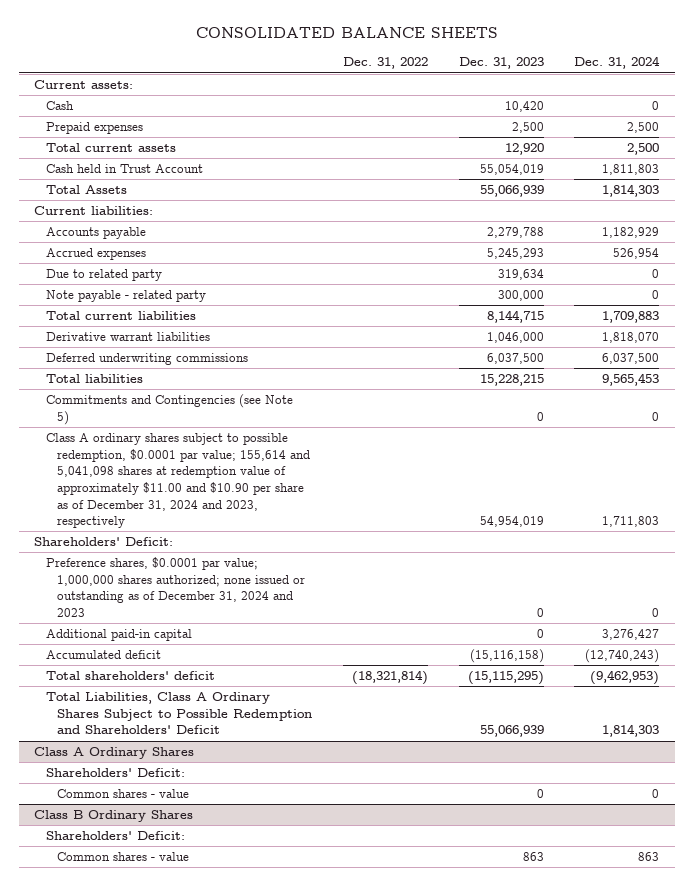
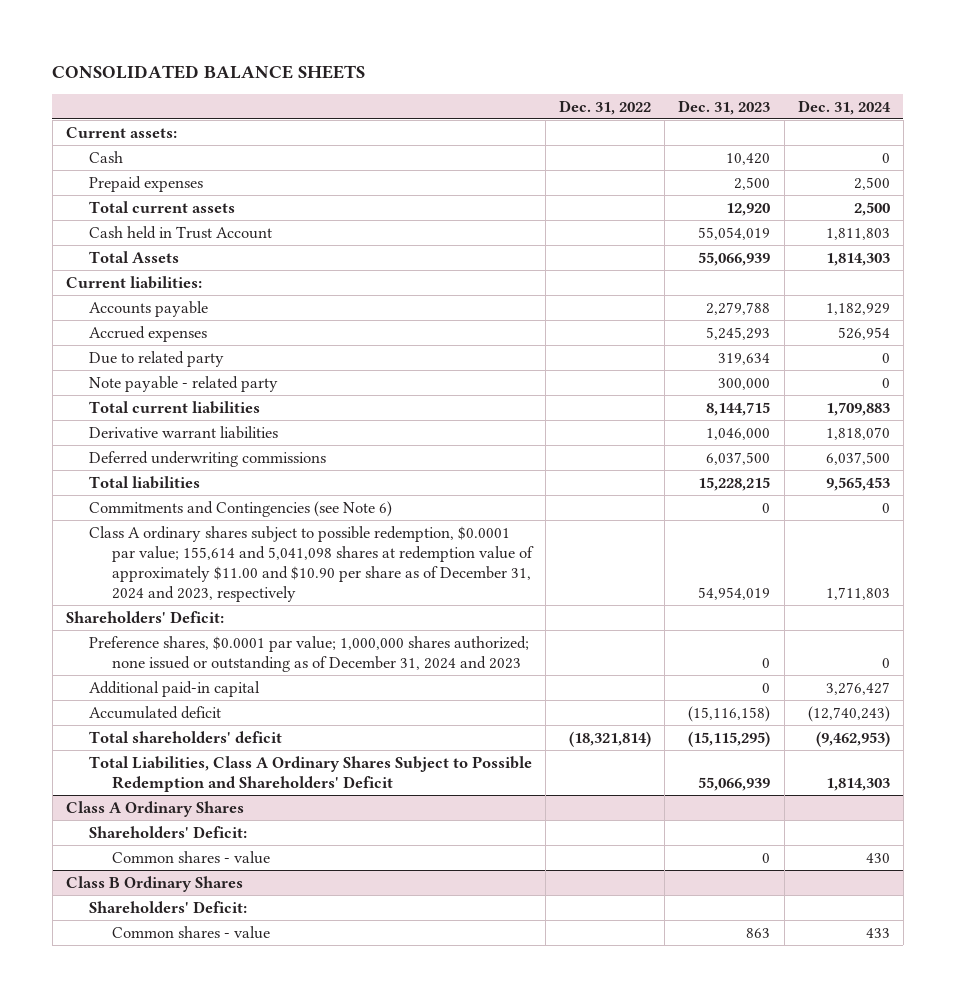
- Commitments and Contingencies (see Note 5) | | 0 | 0
+ Commitments and Contingencies (see Note 6) | | 0 | 0
@ Class A Ordinary Shares
- Common shares - value | | 0 | 0
+ Common shares - value | | 0 | 430
@ Class B Ordinary Shares
- Common shares - value | | 863 | 863
+ Common shares - value | | 863 | 433

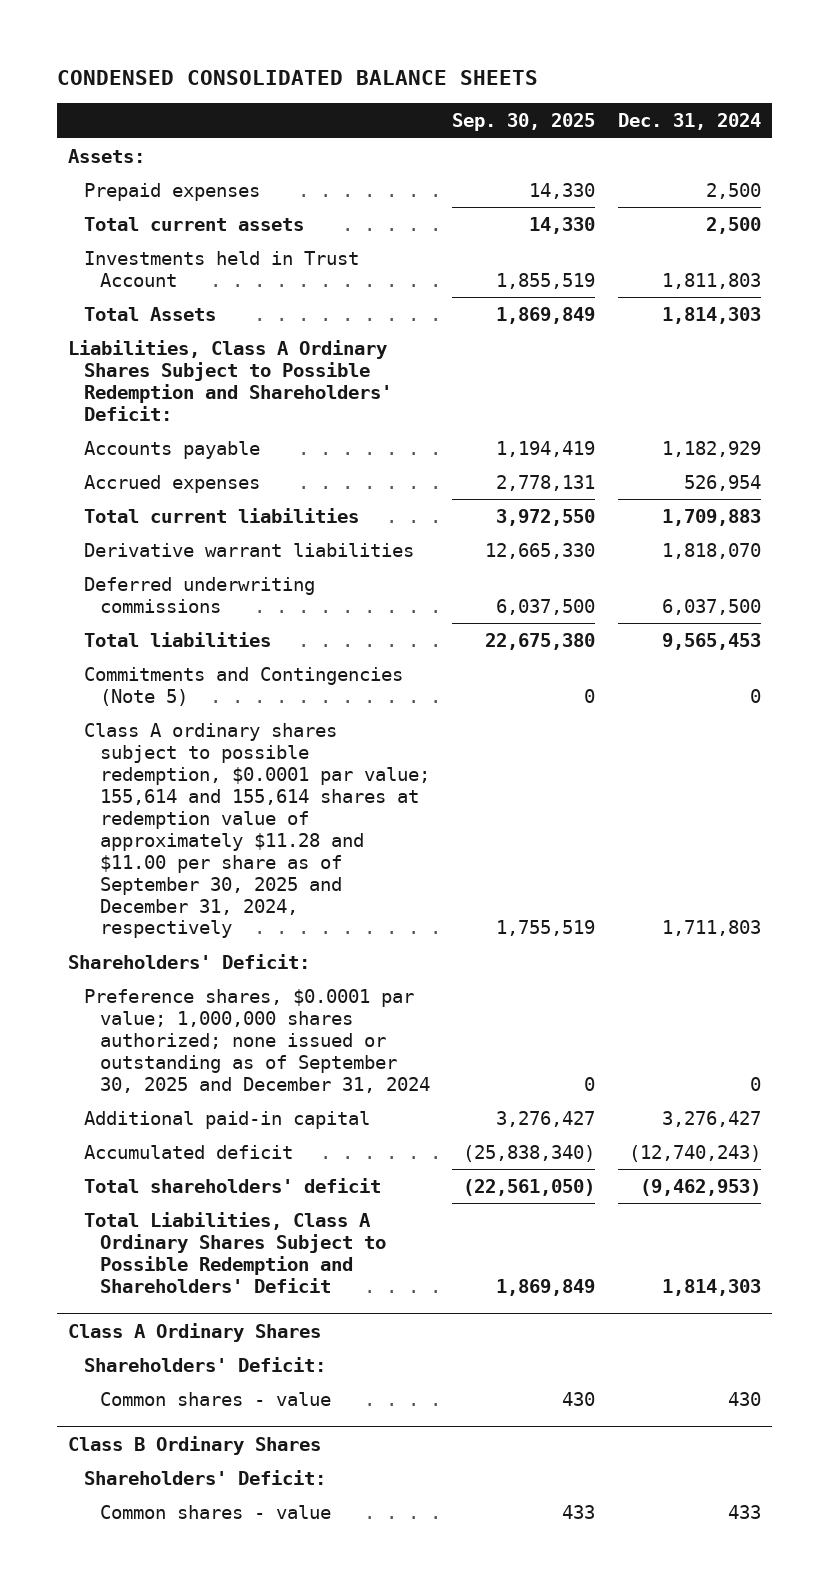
- CONSOLIDATED BALANCE SHEETS
+ CONDENSED CONSOLIDATED BALANCE SHEETS
- | Dec. 31, 2022 | Dec. 31, 2023 | Dec. 31, 2024
+ | Sep. 30, 2025 | Dec. 31, 2024
- Current assets:
- Cash | | 10,420 | 0
+ Assets:
- Cash held in Trust Account | | 55,054,019 | 1,811,803
+ Investments held in Trust Account | 1,855,519 | 1,811,803
- Current liabilities:
+ Liabilities, Class A Ordinary Shares Subject to Possible Redemption and Shareholders' Deficit:
- Due to related party | | 319,634 | 0
- Note payable - related party | | 300,000 | 0
- Commitments and Contingencies (see Note 6) | | 0 | 0
- Class A ordinary shares subject to possible redemption, $0.0001 par value; 155,614 and 5,041,098 shares at redemption value of approximately $11.00 and $10.90 per share as of December 31, 2024 and 2023, respectively | | 54,954,019 | 1,711,803
+ Commitments and Contingencies (Note 5) | 0 | 0
+ Class A ordinary shares subject to possible redemption, $0.0001 par value; 155,614 and 155,614 shares at redemption value of approximately $11.28 and $11.00 per share as of September 30, 2025 and December 31, 2024, respectively | 1,755,519 | 1,711,803
- Preference shares, $0.0001 par value; 1,000,000 shares authorized; none issued or outstanding as of December 31, 2024 and 2023 | | 0 | 0
+ Preference shares, $0.0001 par value; 1,000,000 shares authorized; none issued or outstanding as of September 30, 2025 and December 31, 2024 | 0 | 0

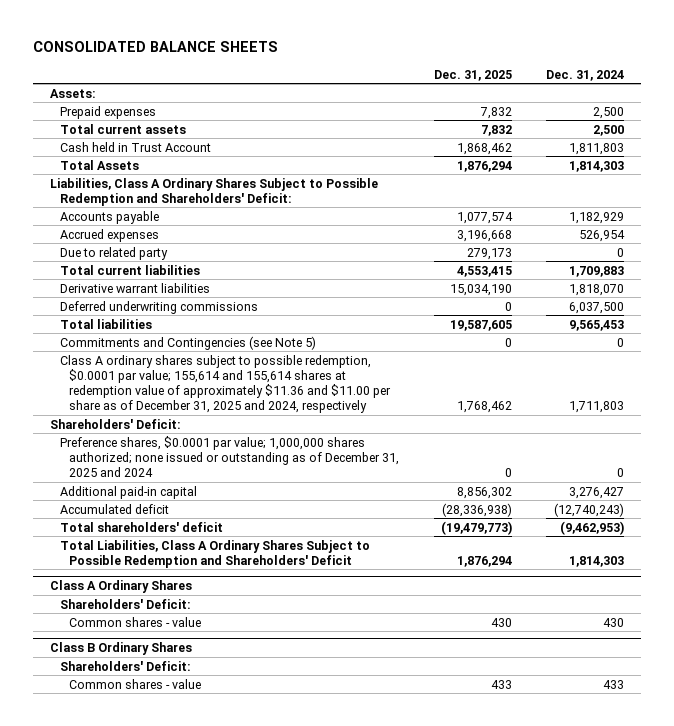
- CONDENSED CONSOLIDATED BALANCE SHEETS
+ CONSOLIDATED BALANCE SHEETS
- | Sep. 30, 2025 | Dec. 31, 2024
+ | Dec. 31, 2025 | Dec. 31, 2024
- Investments held in Trust Account | 1,855,519 | 1,811,803
+ Cash held in Trust Account | 1,868,462 | 1,811,803
+ Due to related party | 279,173 | 0
- Commitments and Contingencies (Note 5) | 0 | 0
- Class A ordinary shares subject to possible redemption, $0.0001 par value; 155,614 and 155,614 shares at redemption value of approximately $11.28 and $11.00 per share as of September 30, 2025 and December 31, 2024, respectively | 1,755,519 | 1,711,803
+ Commitments and Contingencies (see Note 5) | 0 | 0
+ Class A ordinary shares subject to possible redemption, $0.0001 par value; 155,614 and 155,614 shares at redemption value of approximately $11.36 and $11.00 per share as of December 31, 2025 and 2024, respectively | 1,768,462 | 1,711,803
- Preference shares, $0.0001 par value; 1,000,000 shares authorized; none issued or outstanding as of September 30, 2025 and December 31, 2024 | 0 | 0
+ Preference shares, $0.0001 par value; 1,000,000 shares authorized; none issued or outstanding as of December 31, 2025 and 2024 | 0 | 0

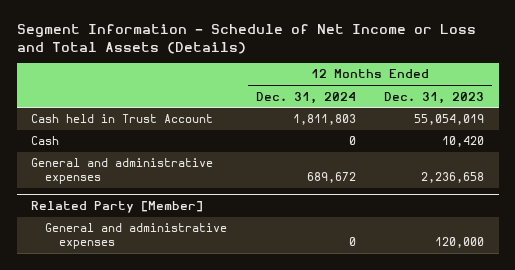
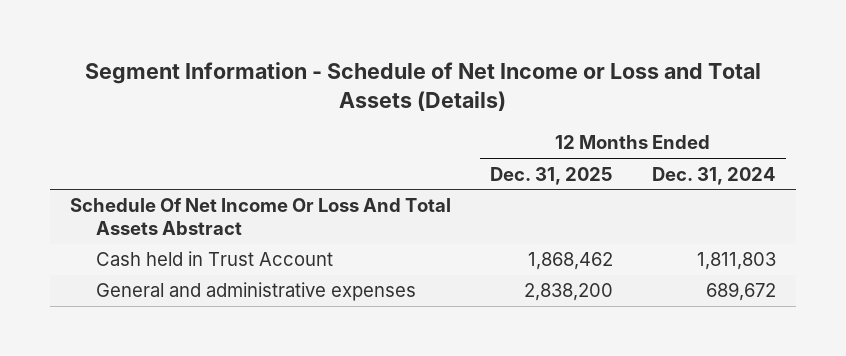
- | 12 Months Ended Dec. 31, 2024 | 12 Months Ended Dec. 31, 2023
+ | 12 Months Ended Dec. 31, 2025 | 12 Months Ended Dec. 31, 2024
+ Schedule Of Net Income Or Loss And Total Assets Abstract
- Cash | 0 | 10,420
- Related Party [Member]
- General and administrative expenses | 0 | 120,000

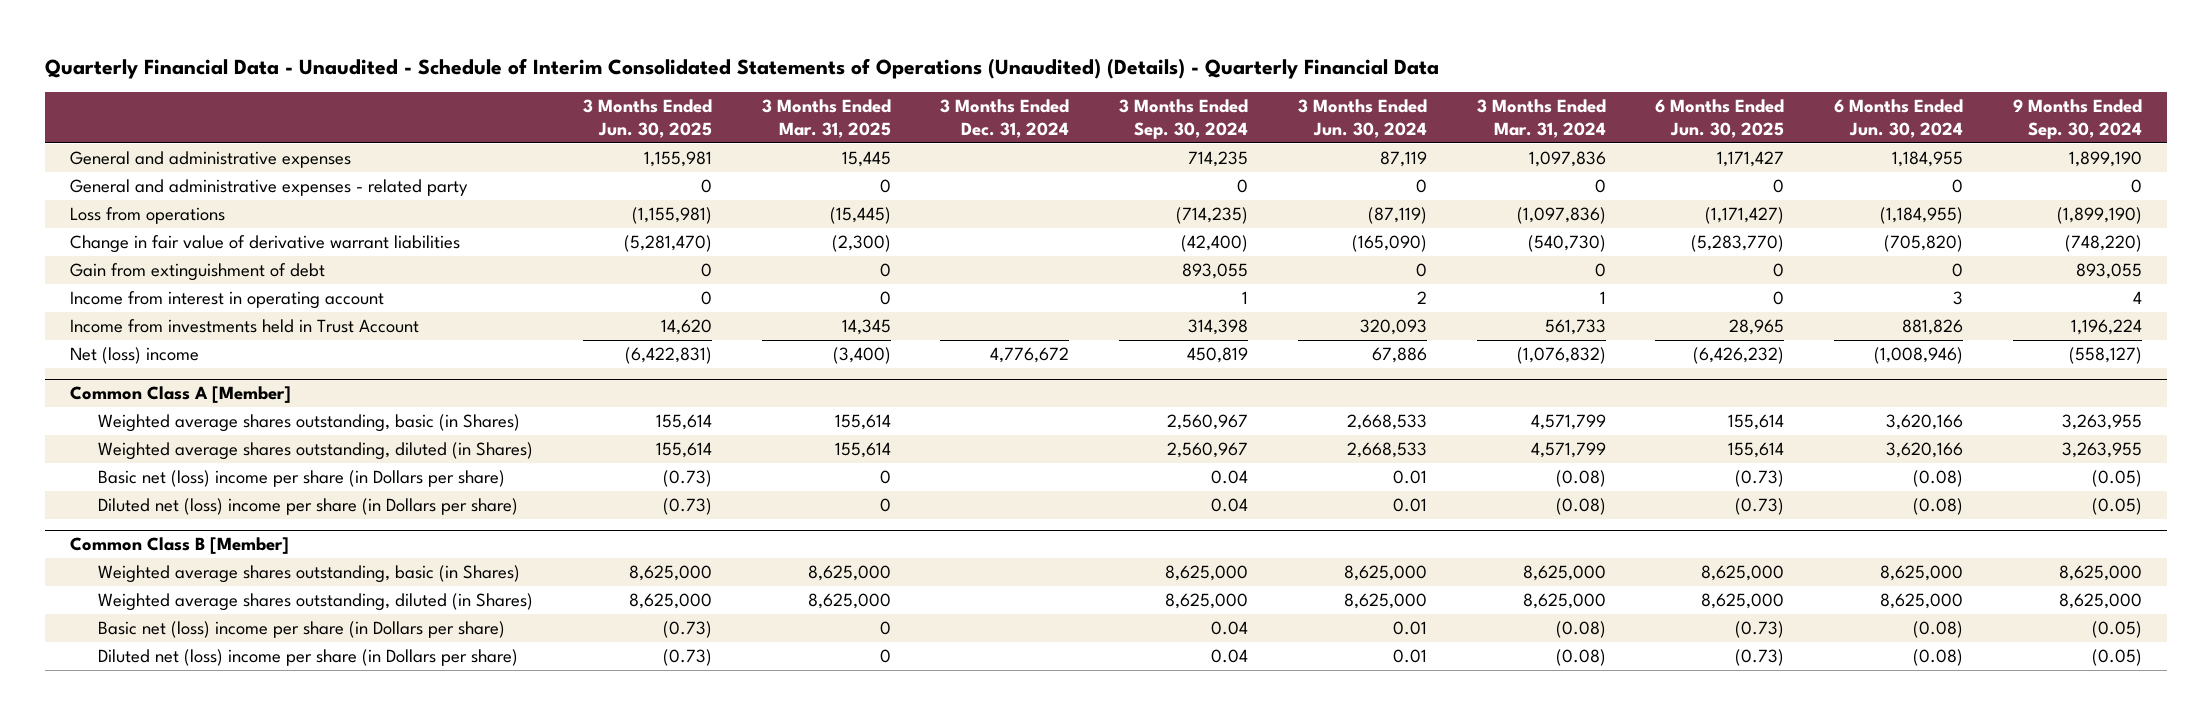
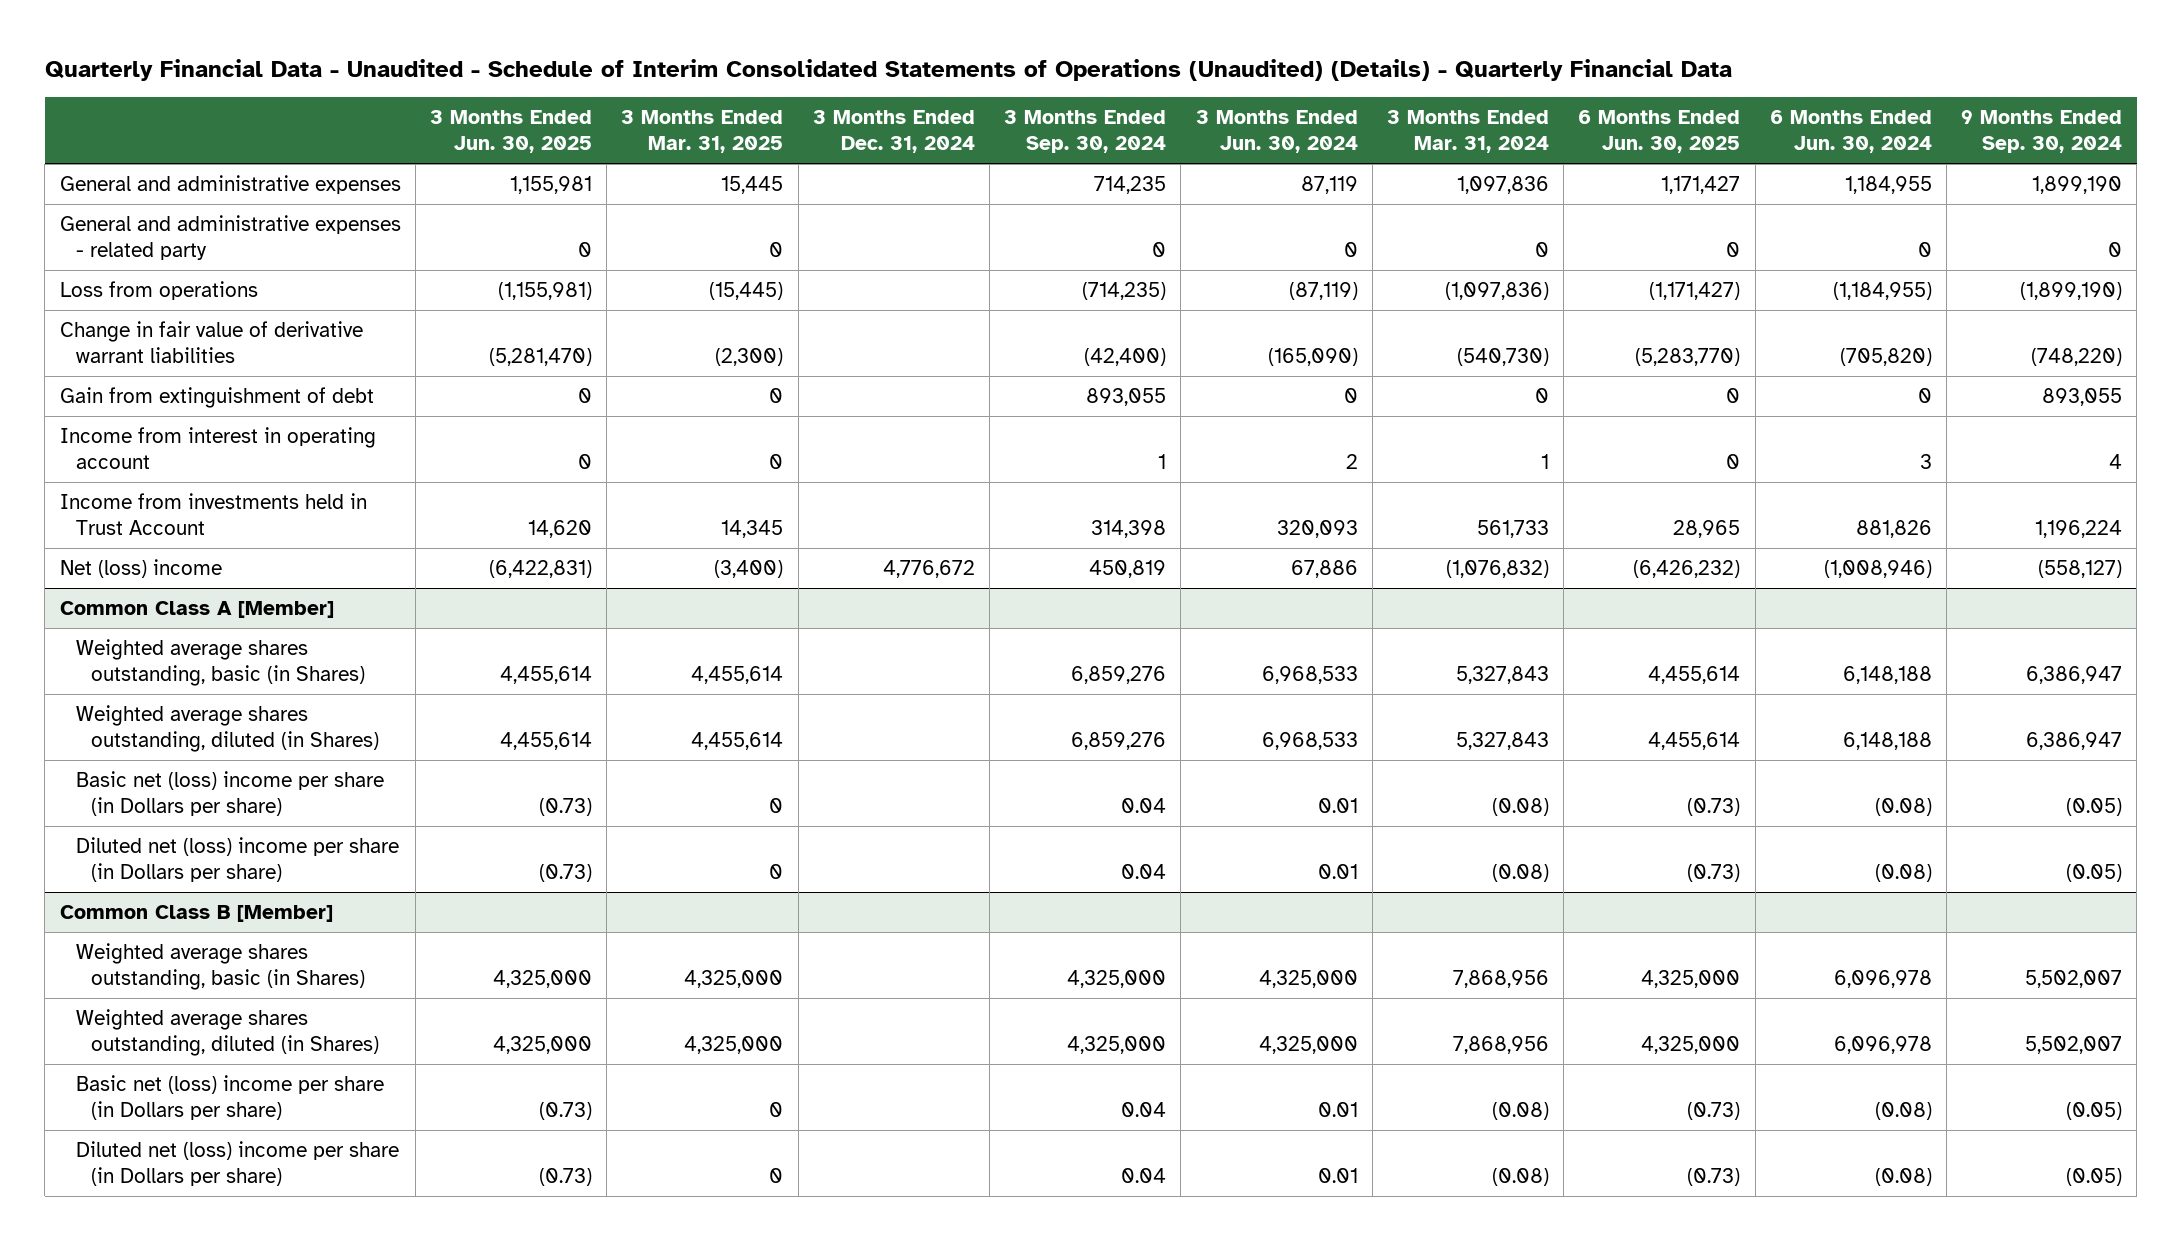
@ Common Class A [Member]
- Weighted average shares outstanding, basic (in Shares) | 155,614 | 155,614 | | 2,560,967 | 2,668,533 | 4,571,799 | 155,614 | 3,620,166 | 3,263,955
- Weighted average shares outstanding, diluted (in Shares) | 155,614 | 155,614 | | 2,560,967 | 2,668,533 | 4,571,799 | 155,614 | 3,620,166 | 3,263,955
+ Weighted average shares outstanding, basic (in Shares) | 4,455,614 | 4,455,614 | | 6,859,276 | 6,968,533 | 5,327,843 | 4,455,614 | 6,148,188 | 6,386,947
+ Weighted average shares outstanding, diluted (in Shares) | 4,455,614 | 4,455,614 | | 6,859,276 | 6,968,533 | 5,327,843 | 4,455,614 | 6,148,188 | 6,386,947
@ Common Class B [Member]
- Weighted average shares outstanding, basic (in Shares) | 8,625,000 | 8,625,000 | | 8,625,000 | 8,625,000 | 8,625,000 | 8,625,000 | 8,625,000 | 8,625,000
- Weighted average shares outstanding, diluted (in Shares) | 8,625,000 | 8,625,000 | | 8,625,000 | 8,625,000 | 8,625,000 | 8,625,000 | 8,625,000 | 8,625,000
+ Weighted average shares outstanding, basic (in Shares) | 4,325,000 | 4,325,000 | | 4,325,000 | 4,325,000 | 7,868,956 | 4,325,000 | 6,096,978 | 5,502,007
+ Weighted average shares outstanding, diluted (in Shares) | 4,325,000 | 4,325,000 | | 4,325,000 | 4,325,000 | 7,868,956 | 4,325,000 | 6,096,978 | 5,502,007

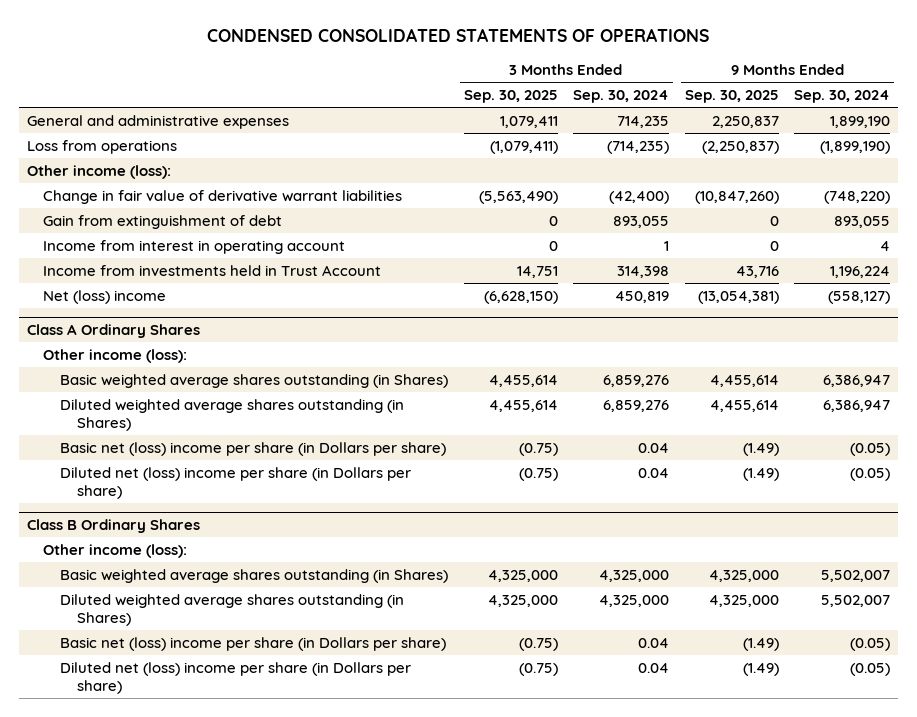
- Quarterly Financial Data - Unaudited - Schedule of Interim Consolidated Statements of Operations (Unaudited) (Details) - Quarterly Financial Data
+ CONDENSED CONSOLIDATED STATEMENTS OF OPERATIONS
- | 3 Months Ended Jun. 30, 2025 | 3 Months Ended Mar. 31, 2025 | 3 Months Ended Dec. 31, 2024 | 3 Months Ended Sep. 30, 2024 | 3 Months Ended Jun. 30, 2024 | 3 Months Ended Mar. 31, 2024 | 6 Months Ended Jun. 30, 2025 | 6 Months Ended Jun. 30, 2024 | 9 Months Ended Sep. 30, 2024
+ | 3 Months Ended Sep. 30, 2025 | 3 Months Ended Sep. 30, 2024 | 9 Months Ended Sep. 30, 2025 | 9 Months Ended Sep. 30, 2024
- General and administrative expenses - related party | 0 | 0 | | 0 | 0 | 0 | 0 | 0 | 0
+ Other income (loss):
- Common Class A [Member]
- Weighted average shares outstanding, basic (in Shares) | 4,455,614 | 4,455,614 | | 6,859,276 | 6,968,533 | 5,327,843 | 4,455,614 | 6,148,188 | 6,386,947
- Weighted average shares outstanding, diluted (in Shares) | 4,455,614 | 4,455,614 | | 6,859,276 | 6,968,533 | 5,327,843 | 4,455,614 | 6,148,188 | 6,386,947
+ Class A Ordinary Shares
+ Other income (loss):
+ Basic weighted average shares outstanding (in Shares) | 4,455,614 | 6,859,276 | 4,455,614 | 6,386,947
+ Diluted weighted average shares outstanding (in Shares) | 4,455,614 | 6,859,276 | 4,455,614 | 6,386,947
- Common Class B [Member]
- Weighted average shares outstanding, basic (in Shares) | 4,325,000 | 4,325,000 | | 4,325,000 | 4,325,000 | 7,868,956 | 4,325,000 | 6,096,978 | 5,502,007
- Weighted average shares outstanding, diluted (in Shares) | 4,325,000 | 4,325,000 | | 4,325,000 | 4,325,000 | 7,868,956 | 4,325,000 | 6,096,978 | 5,502,007
+ Class B Ordinary Shares
+ Other income (loss):
+ Basic weighted average shares outstanding (in Shares) | 4,325,000 | 4,325,000 | 4,325,000 | 5,502,007
+ Diluted weighted average shares outstanding (in Shares) | 4,325,000 | 4,325,000 | 4,325,000 | 5,502,007

